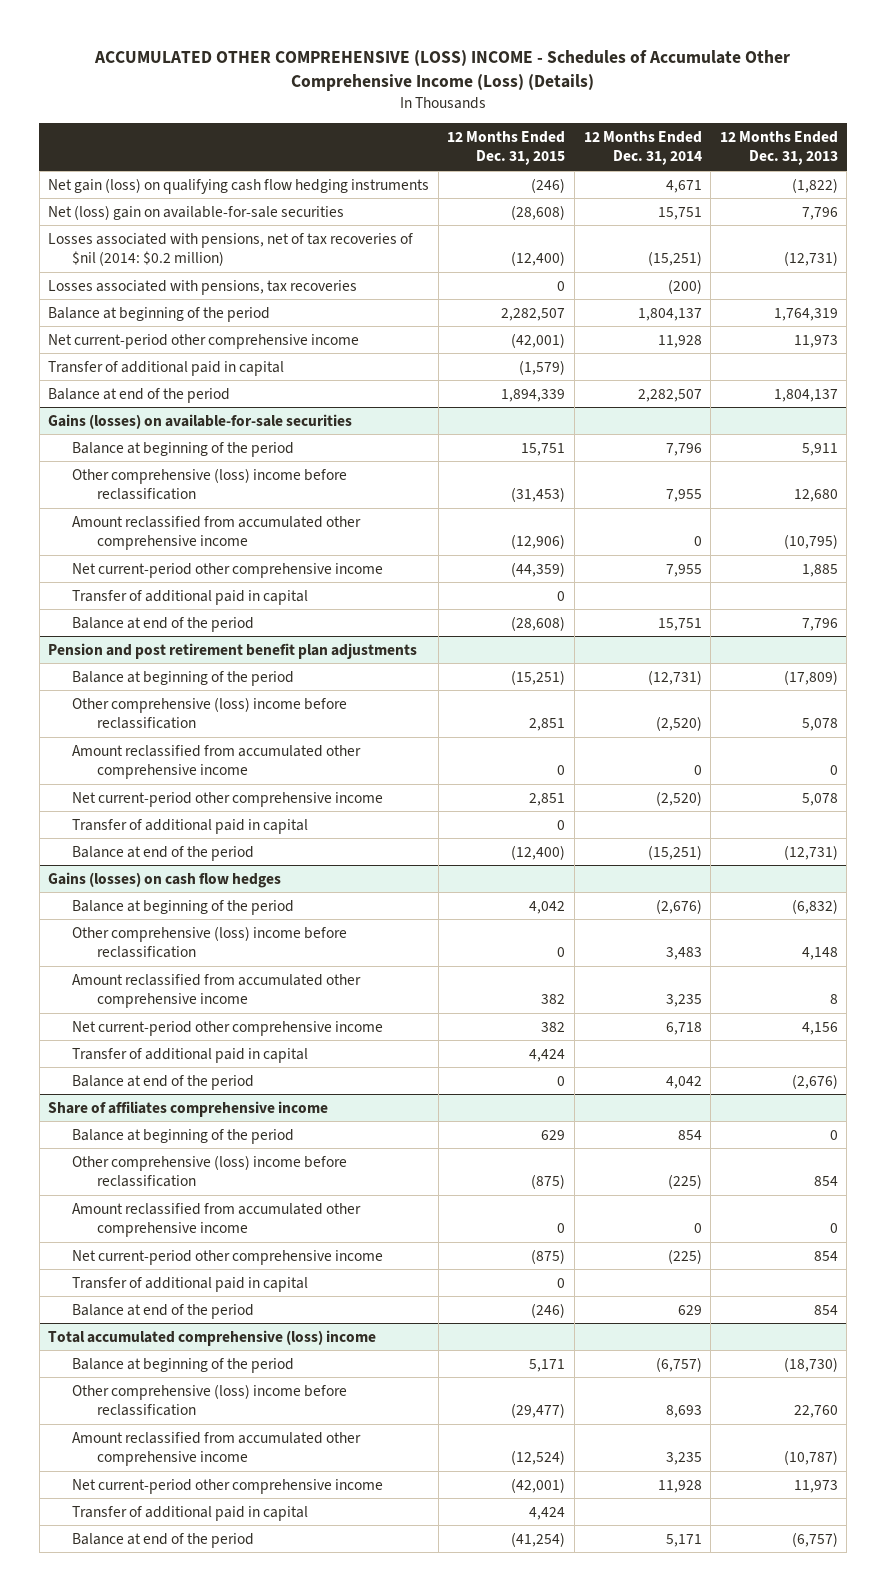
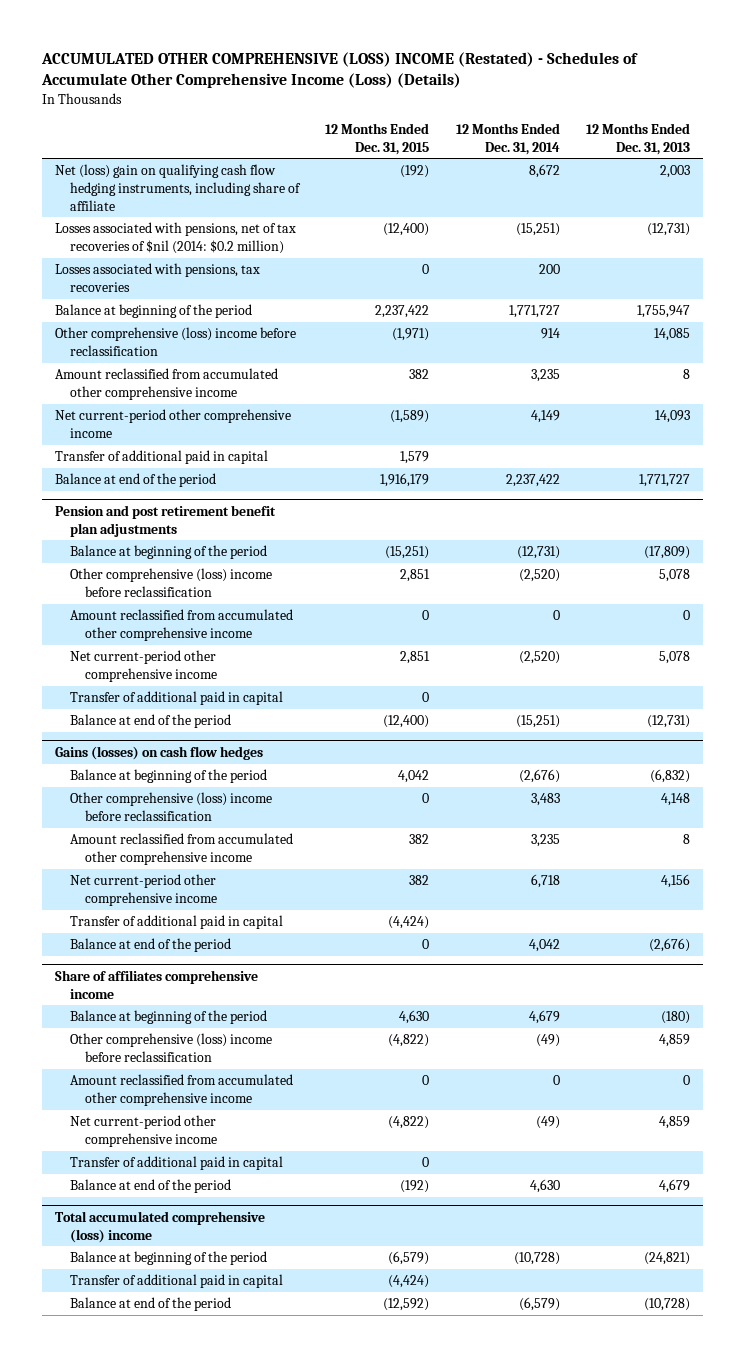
- ACCUMULATED OTHER COMPREHENSIVE (LOSS) INCOME - Schedules of Accumulate Other Comprehensive Income (Loss) (Details)
+ ACCUMULATED OTHER COMPREHENSIVE (LOSS) INCOME (Restated) - Schedules of Accumulate Other Comprehensive Income (Loss) (Details)
- Net gain (loss) on qualifying cash flow hedging instruments | (246) | 4,671 | (1,822)
- Net (loss) gain on available-for-sale securities | (28,608) | 15,751 | 7,796
+ Net (loss) gain on qualifying cash flow hedging instruments, including share of affiliate | (192) | 8,672 | 2,003
- Losses associated with pensions, tax recoveries | 0 | (200) |
- Balance at beginning of the period | 2,282,507 | 1,804,137 | 1,764,319
- Net current-period other comprehensive income | (42,001) | 11,928 | 11,973
- Transfer of additional paid in capital | (1,579) | |
- Balance at end of the period | 1,894,339 | 2,282,507 | 1,804,137
- Gains (losses) on available-for-sale securities
- Balance at beginning of the period | 15,751 | 7,796 | 5,911
- Other comprehensive (loss) income before reclassification | (31,453) | 7,955 | 12,680
- Amount reclassified from accumulated other comprehensive income | (12,906) | 0 | (10,795)
- Net current-period other comprehensive income | (44,359) | 7,955 | 1,885
- Transfer of additional paid in capital | 0 | |
- Balance at end of the period | (28,608) | 15,751 | 7,796
+ Losses associated with pensions, tax recoveries | 0 | 200 |
+ Balance at beginning of the period | 2,237,422 | 1,771,727 | 1,755,947
+ Other comprehensive (loss) income before reclassification | (1,971) | 914 | 14,085
+ Amount reclassified from accumulated other comprehensive income | 382 | 3,235 | 8
+ Net current-period other comprehensive income | (1,589) | 4,149 | 14,093
+ Transfer of additional paid in capital | 1,579 | |
+ Balance at end of the period | 1,916,179 | 2,237,422 | 1,771,727
@ Gains (losses) on cash flow hedges
- Transfer of additional paid in capital | 4,424 | |
+ Transfer of additional paid in capital | (4,424) | |
@ Share of affiliates comprehensive income
- Balance at beginning of the period | 629 | 854 | 0
- Other comprehensive (loss) income before reclassification | (875) | (225) | 854
+ Balance at beginning of the period | 4,630 | 4,679 | (180)
+ Other comprehensive (loss) income before reclassification | (4,822) | (49) | 4,859
- Net current-period other comprehensive income | (875) | (225) | 854
+ Net current-period other comprehensive income | (4,822) | (49) | 4,859
- Balance at end of the period | (246) | 629 | 854
+ Balance at end of the period | (192) | 4,630 | 4,679
@ Total accumulated comprehensive (loss) income
- Balance at beginning of the period | 5,171 | (6,757) | (18,730)
- Other comprehensive (loss) income before reclassification | (29,477) | 8,693 | 22,760
- Amount reclassified from accumulated other comprehensive income | (12,524) | 3,235 | (10,787)
- Net current-period other comprehensive income | (42,001) | 11,928 | 11,973
- Transfer of additional paid in capital | 4,424 | |
- Balance at end of the period | (41,254) | 5,171 | (6,757)
+ Balance at beginning of the period | (6,579) | (10,728) | (24,821)
+ Transfer of additional paid in capital | (4,424) | |
+ Balance at end of the period | (12,592) | (6,579) | (10,728)

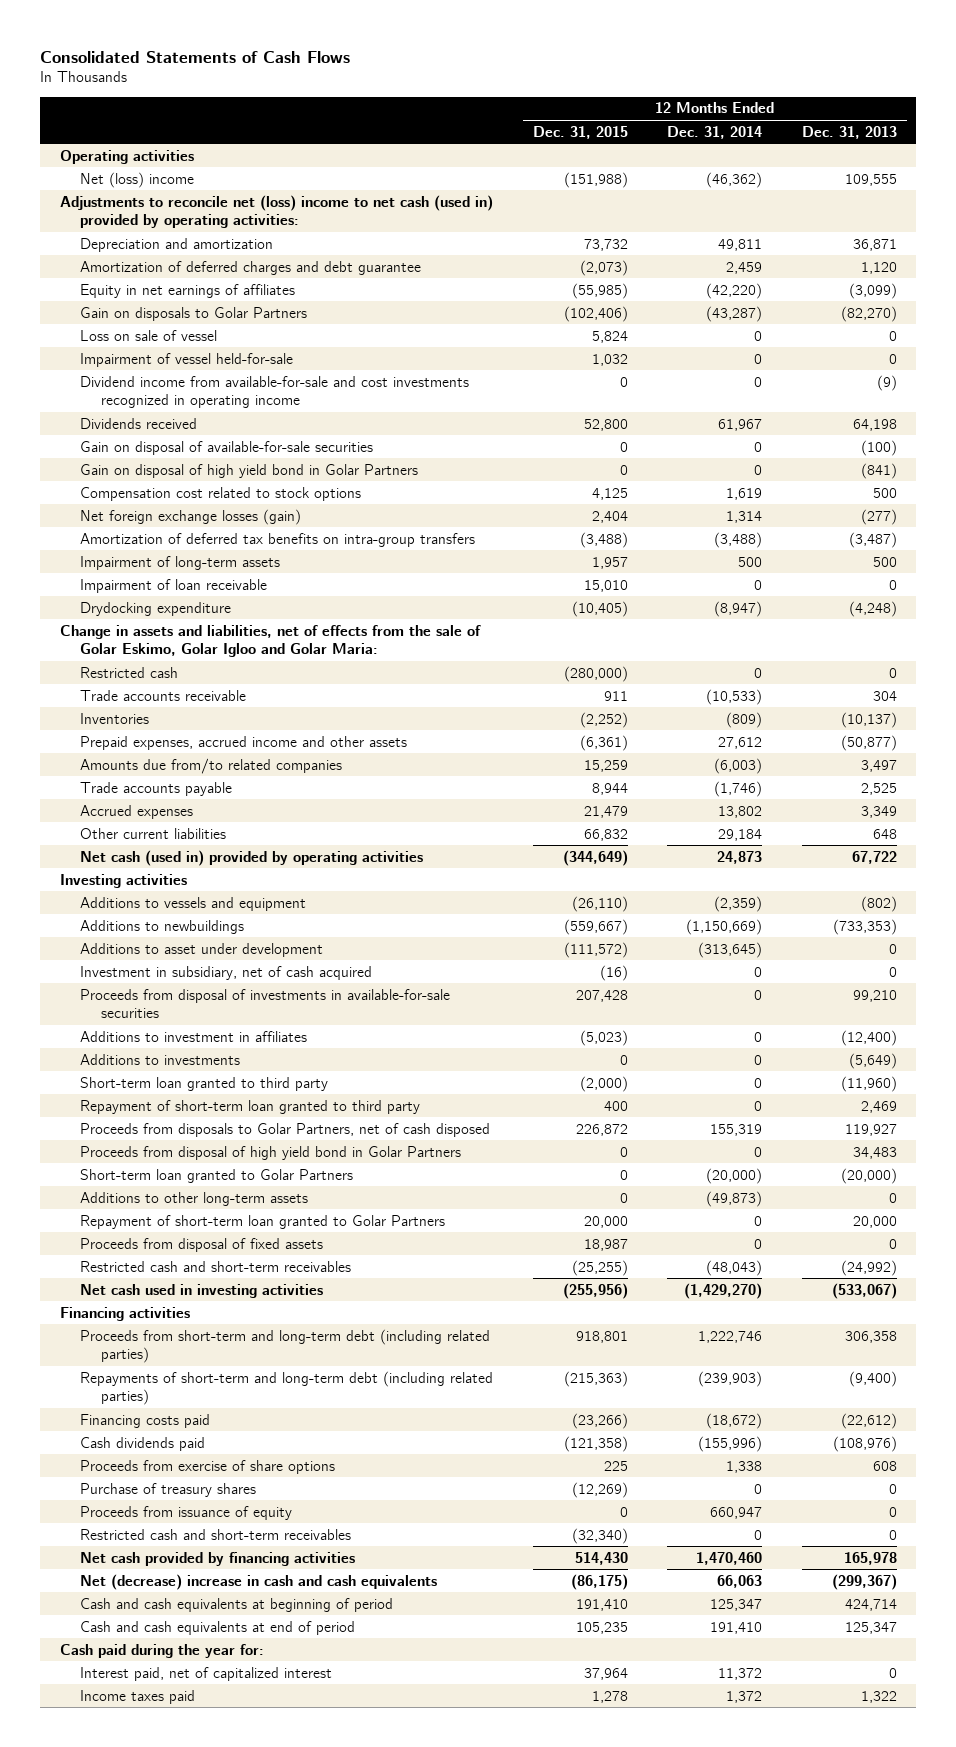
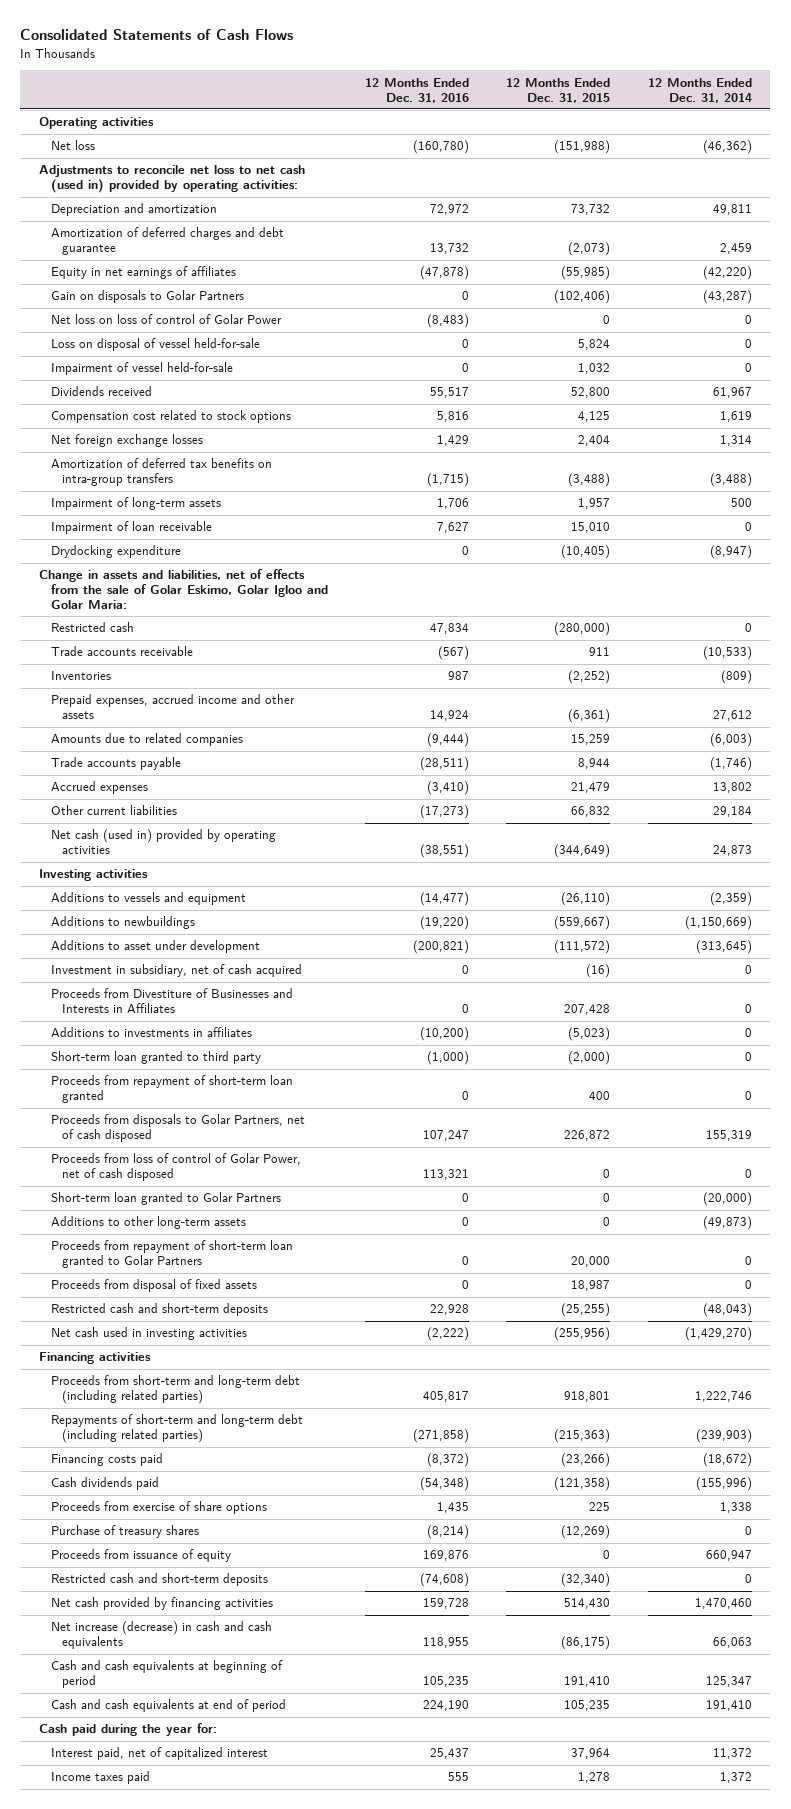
- | 12 Months Ended Dec. 31, 2015 | 12 Months Ended Dec. 31, 2014 | 12 Months Ended Dec. 31, 2013
+ | 12 Months Ended Dec. 31, 2016 | 12 Months Ended Dec. 31, 2015 | 12 Months Ended Dec. 31, 2014
- Net (loss) income | (151,988) | (46,362) | 109,555
- Adjustments to reconcile net (loss) income to net cash (used in) provided by operating activities:
+ Net loss | (160,780) | (151,988) | (46,362)
+ Adjustments to reconcile net loss to net cash (used in) provided by operating activities:
- Loss on sale of vessel | 5,824 | 0 | 0
+ Net loss on loss of control of Golar Power | (8,483) | 0 | 0
+ Loss on disposal of vessel held-for-sale | 0 | 5,824 | 0
- Dividend income from available-for-sale and cost investments recognized in operating income | 0 | 0 | (9)
- Gain on disposal of available-for-sale securities | 0 | 0 | (100)
- Gain on disposal of high yield bond in Golar Partners | 0 | 0 | (841)
- Net foreign exchange losses (gain) | 2,404 | 1,314 | (277)
+ Net foreign exchange losses | 1,429 | 2,404 | 1,314
- Amounts due from/to related companies | 15,259 | (6,003) | 3,497
+ Amounts due to related companies | (9,444) | 15,259 | (6,003)
- Proceeds from disposal of investments in available-for-sale securities | 207,428 | 0 | 99,210
- Additions to investment in affiliates | (5,023) | 0 | (12,400)
- Additions to investments | 0 | 0 | (5,649)
+ Proceeds from Divestiture of Businesses and Interests in Affiliates | 0 | 207,428 | 0
+ Additions to investments in affiliates | (10,200) | (5,023) | 0
- Repayment of short-term loan granted to third party | 400 | 0 | 2,469
+ Proceeds from repayment of short-term loan granted | 0 | 400 | 0
- Proceeds from disposal of high yield bond in Golar Partners | 0 | 0 | 34,483
+ Proceeds from loss of control of Golar Power, net of cash disposed | 113,321 | 0 | 0
- Repayment of short-term loan granted to Golar Partners | 20,000 | 0 | 20,000
+ Proceeds from repayment of short-term loan granted to Golar Partners | 0 | 20,000 | 0
- Restricted cash and short-term receivables | (25,255) | (48,043) | (24,992)
+ Restricted cash and short-term deposits | 22,928 | (25,255) | (48,043)
- Restricted cash and short-term receivables | (32,340) | 0 | 0
+ Restricted cash and short-term deposits | (74,608) | (32,340) | 0
- Net (decrease) increase in cash and cash equivalents | (86,175) | 66,063 | (299,367)
+ Net increase (decrease) in cash and cash equivalents | 118,955 | (86,175) | 66,063

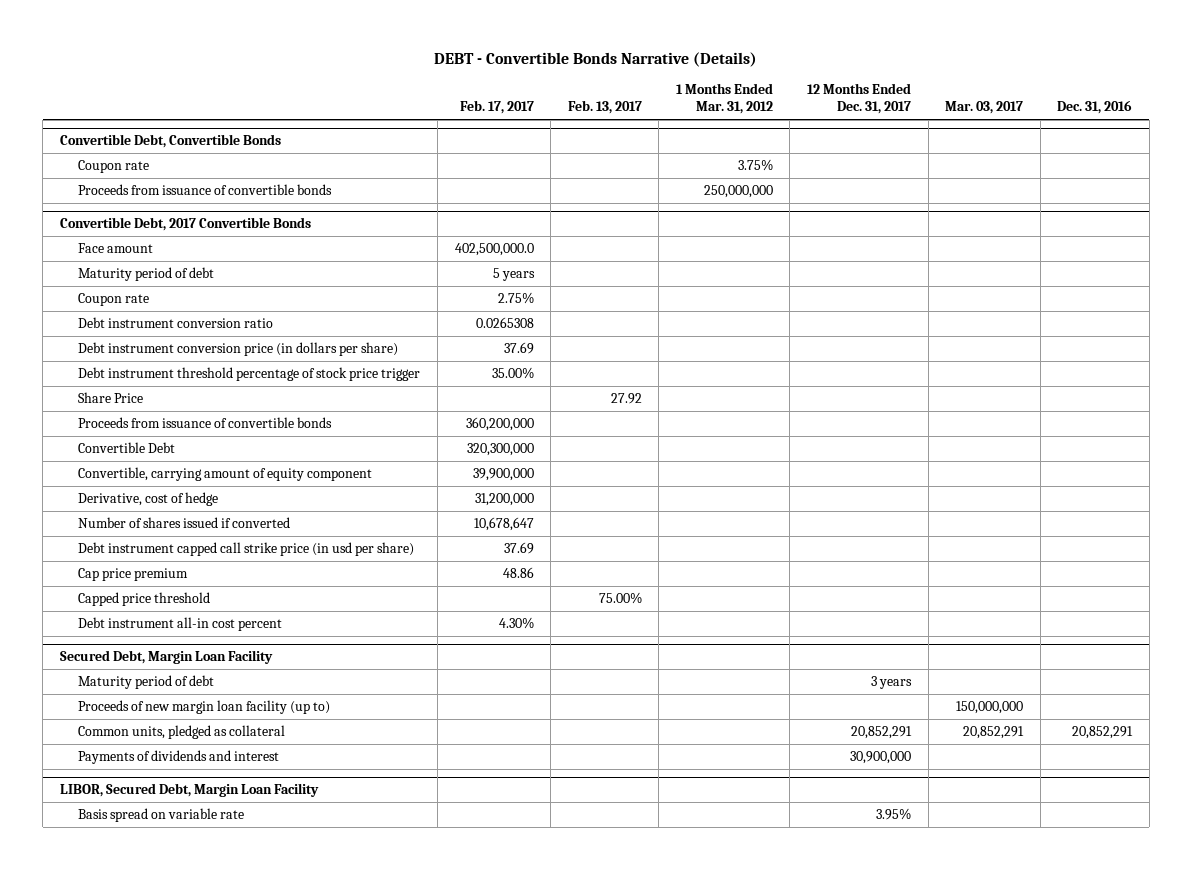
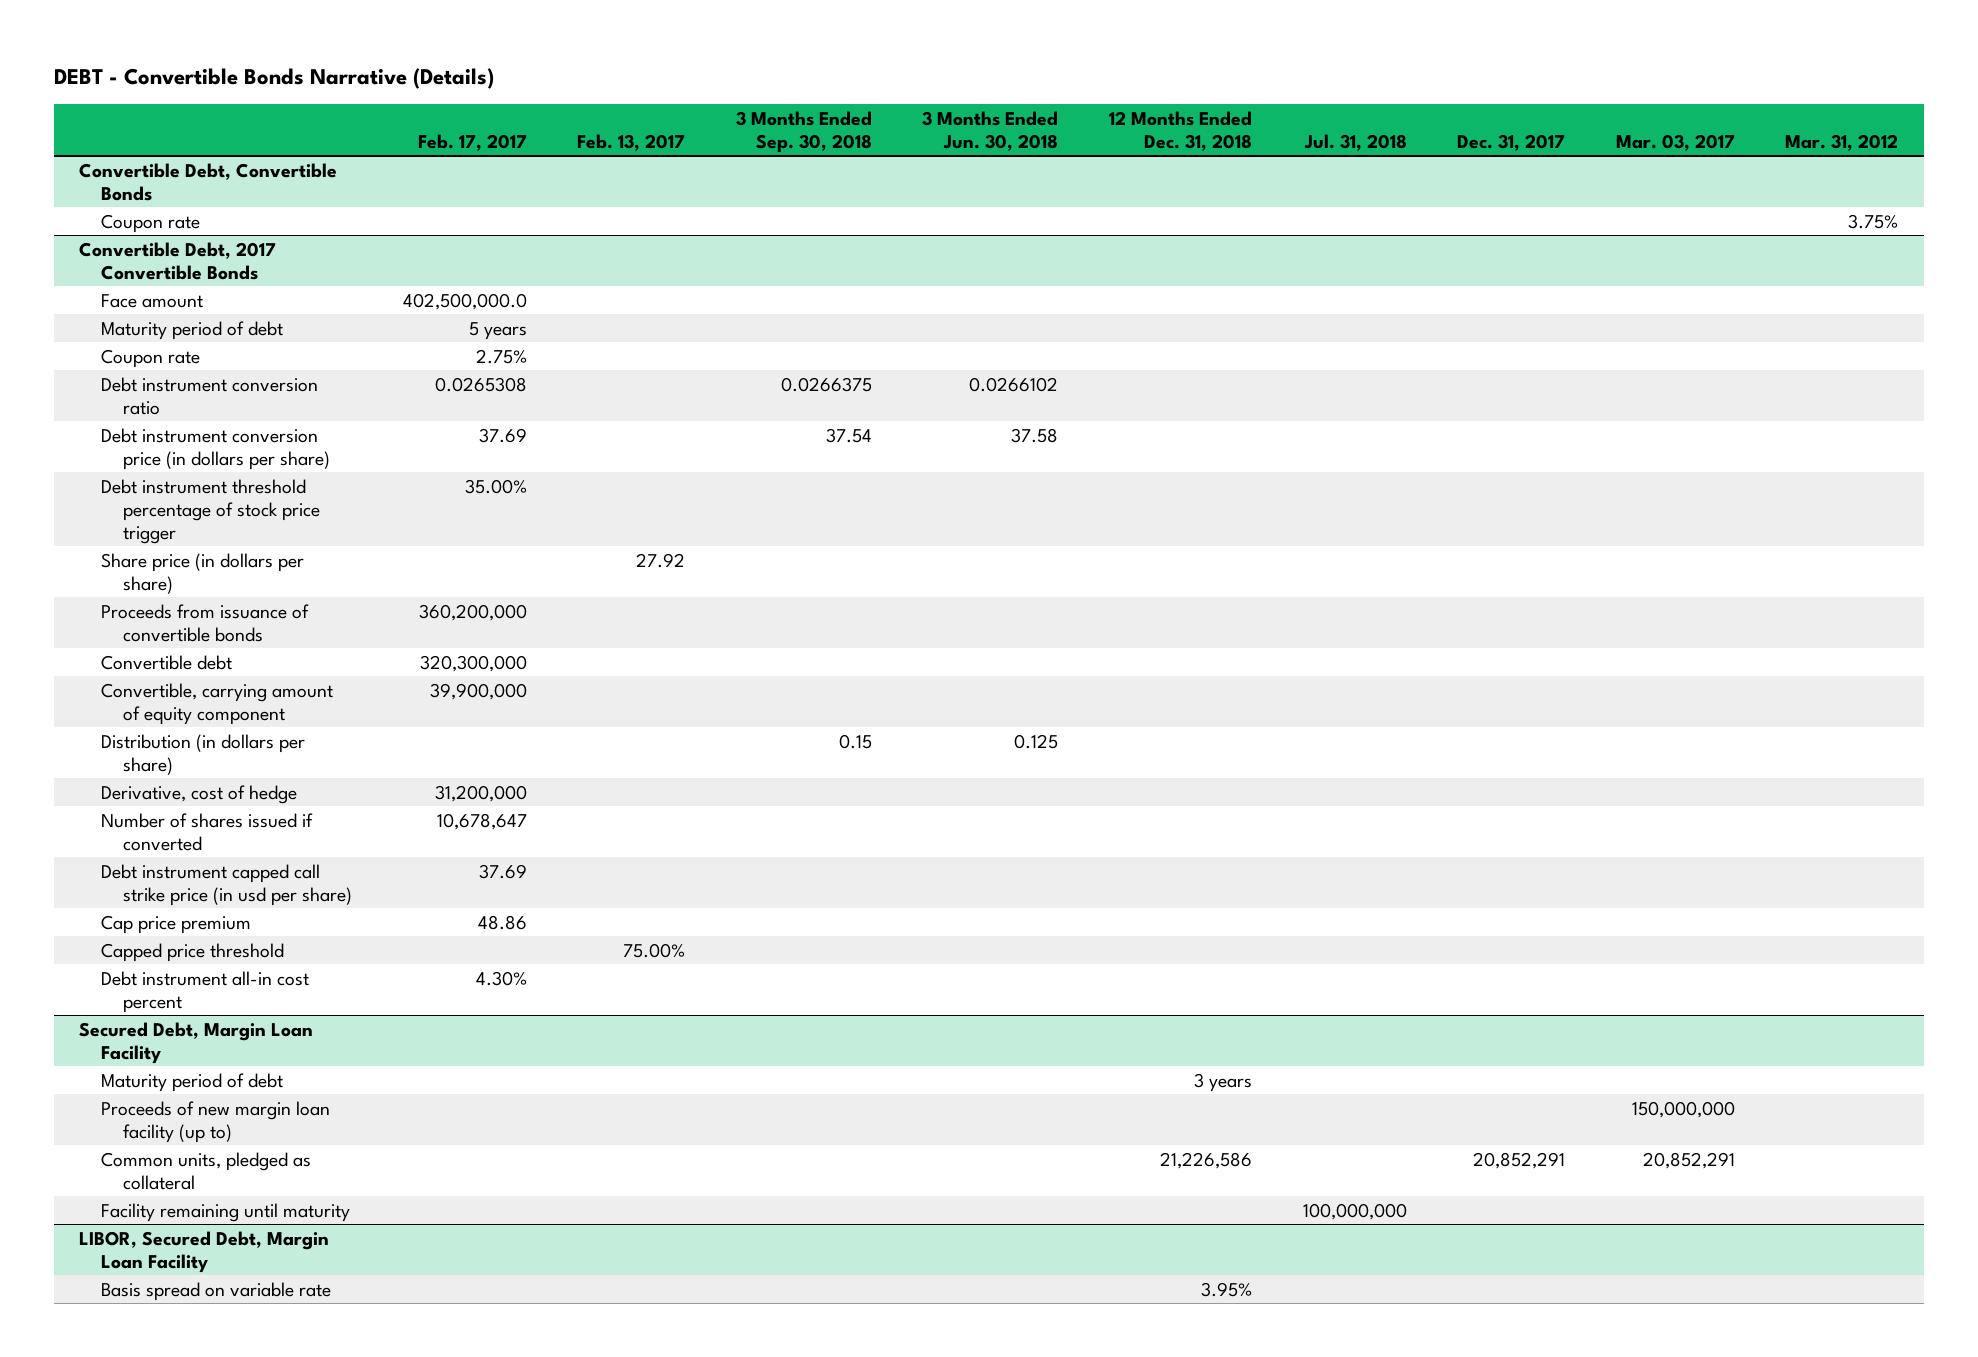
- | Feb. 17, 2017 | Feb. 13, 2017 | 1 Months Ended Mar. 31, 2012 | 12 Months Ended Dec. 31, 2017 | Mar. 03, 2017 | Dec. 31, 2016
+ | Feb. 17, 2017 | Feb. 13, 2017 | 3 Months Ended Sep. 30, 2018 | 3 Months Ended Jun. 30, 2018 | 12 Months Ended Dec. 31, 2018 | Jul. 31, 2018 | Dec. 31, 2017 | Mar. 03, 2017 | Mar. 31, 2012
@ Convertible Debt, Convertible Bonds
- Proceeds from issuance of convertible bonds | | | 250,000,000 | | |
@ Convertible Debt, 2017 Convertible Bonds
- Share Price | | 27.92 | | | |
+ Share price (in dollars per share) | | 27.92 | | | | | | |
- Convertible Debt | 320,300,000 | | | | |
+ Convertible debt | 320,300,000 | | | | | | | |
+ Distribution (in dollars per share) | | | 0.15 | 0.125 | | | | |
@ Secured Debt, Margin Loan Facility
- Payments of dividends and interest | | | | 30,900,000 | |
+ Facility remaining until maturity | | | | | | 100,000,000 | | |

